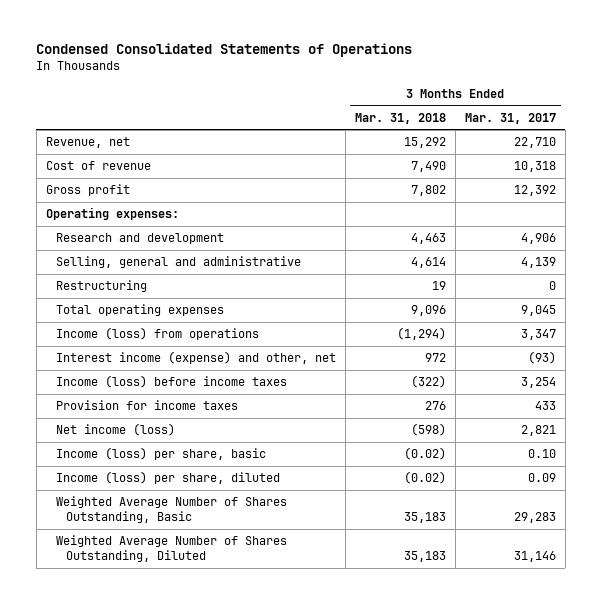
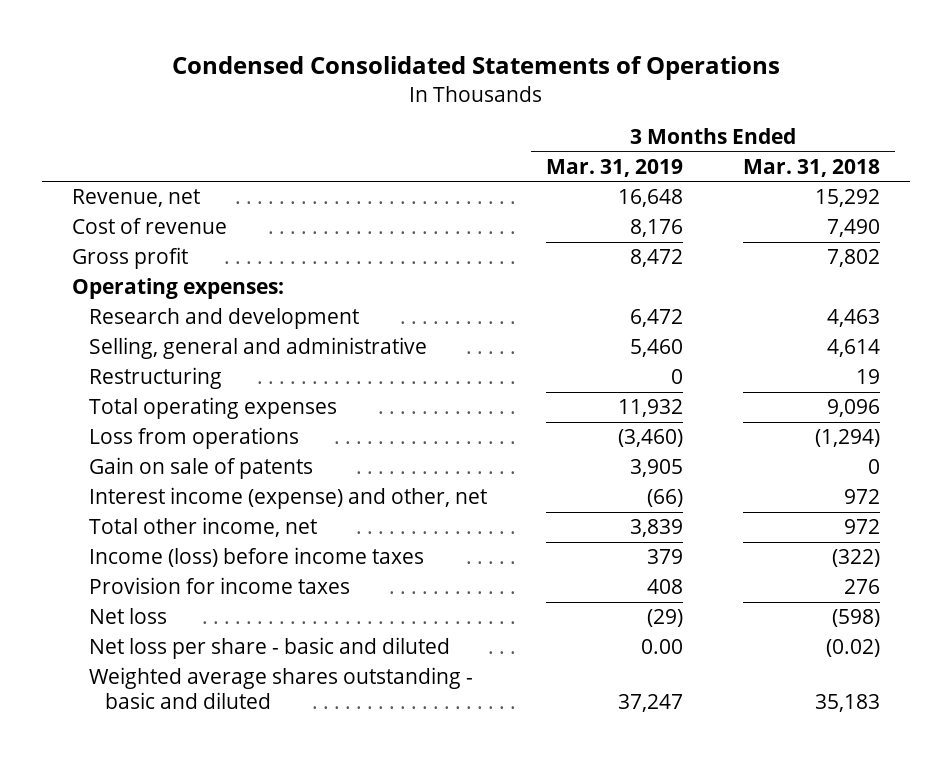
- | 3 Months Ended Mar. 31, 2018 | 3 Months Ended Mar. 31, 2017
+ | 3 Months Ended Mar. 31, 2019 | 3 Months Ended Mar. 31, 2018
- Income (loss) from operations | (1,294) | 3,347
+ Loss from operations | (3,460) | (1,294)
+ Gain on sale of patents | 3,905 | 0
+ Total other income, net | 3,839 | 972
- Net income (loss) | (598) | 2,821
- Income (loss) per share, basic | (0.02) | 0.10
- Income (loss) per share, diluted | (0.02) | 0.09
- Weighted Average Number of Shares Outstanding, Basic | 35,183 | 29,283
- Weighted Average Number of Shares Outstanding, Diluted | 35,183 | 31,146
+ Net loss | (29) | (598)
+ Net loss per share - basic and diluted | 0.00 | (0.02)
+ Weighted average shares outstanding - basic and diluted | 37,247 | 35,183

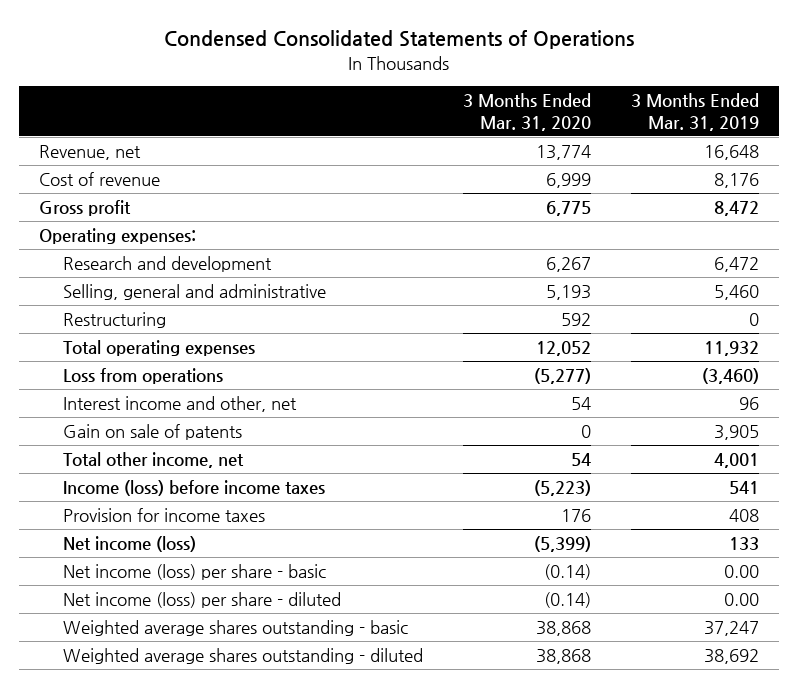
- | 3 Months Ended Mar. 31, 2019 | 3 Months Ended Mar. 31, 2018
+ | 3 Months Ended Mar. 31, 2020 | 3 Months Ended Mar. 31, 2019
+ Interest income and other, net | 54 | 96
- Interest income (expense) and other, net | (66) | 972
- Total other income, net | 3,839 | 972
- Income (loss) before income taxes | 379 | (322)
+ Total other income, net | 54 | 4,001
+ Income (loss) before income taxes | (5,223) | 541
- Net loss | (29) | (598)
- Net loss per share - basic and diluted | 0.00 | (0.02)
- Weighted average shares outstanding - basic and diluted | 37,247 | 35,183
+ Net income (loss) | (5,399) | 133
+ Net income (loss) per share - basic | (0.14) | 0.00
+ Net income (loss) per share - diluted | (0.14) | 0.00
+ Weighted average shares outstanding - basic | 38,868 | 37,247
+ Weighted average shares outstanding - diluted | 38,868 | 38,692

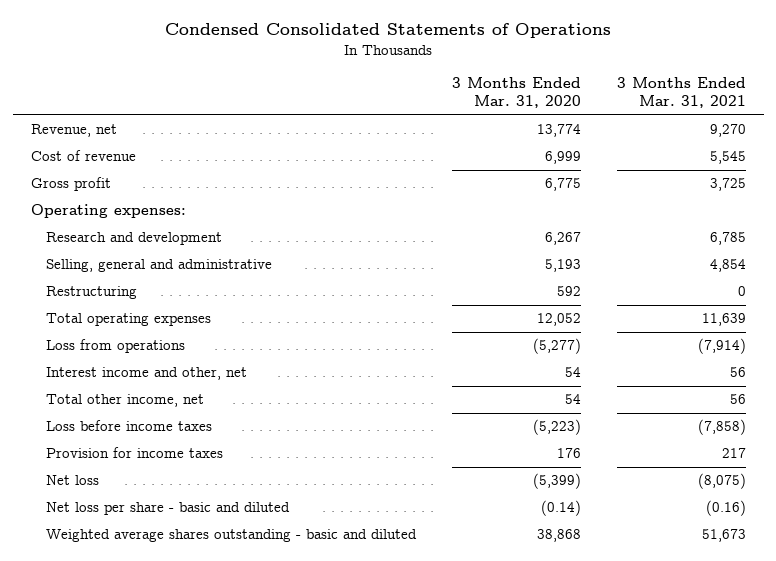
- | 3 Months Ended Mar. 31, 2020 | 3 Months Ended Mar. 31, 2019
+ | 3 Months Ended Mar. 31, 2020 | 3 Months Ended Mar. 31, 2021
- Gain on sale of patents | 0 | 3,905
- Income (loss) before income taxes | (5,223) | 541
+ Loss before income taxes | (5,223) | (7,858)
- Net income (loss) | (5,399) | 133
- Net income (loss) per share - basic | (0.14) | 0.00
- Net income (loss) per share - diluted | (0.14) | 0.00
- Weighted average shares outstanding - basic | 38,868 | 37,247
- Weighted average shares outstanding - diluted | 38,868 | 38,692
+ Net loss | (5,399) | (8,075)
+ Net loss per share - basic and diluted | (0.14) | (0.16)
+ Weighted average shares outstanding - basic and diluted | 38,868 | 51,673

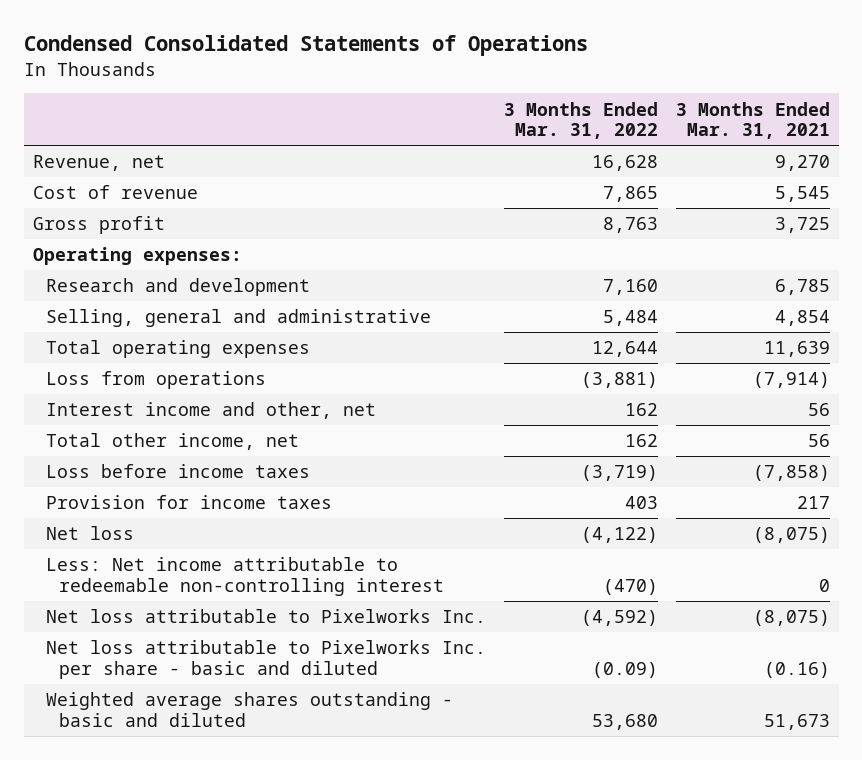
- | 3 Months Ended Mar. 31, 2020 | 3 Months Ended Mar. 31, 2021
+ | 3 Months Ended Mar. 31, 2022 | 3 Months Ended Mar. 31, 2021
- Restructuring | 592 | 0
- Net loss per share - basic and diluted | (0.14) | (0.16)
+ Less: Net income attributable to redeemable non-controlling interest | (470) | 0
+ Net loss attributable to Pixelworks Inc. | (4,592) | (8,075)
+ Net loss attributable to Pixelworks Inc. per share - basic and diluted | (0.09) | (0.16)

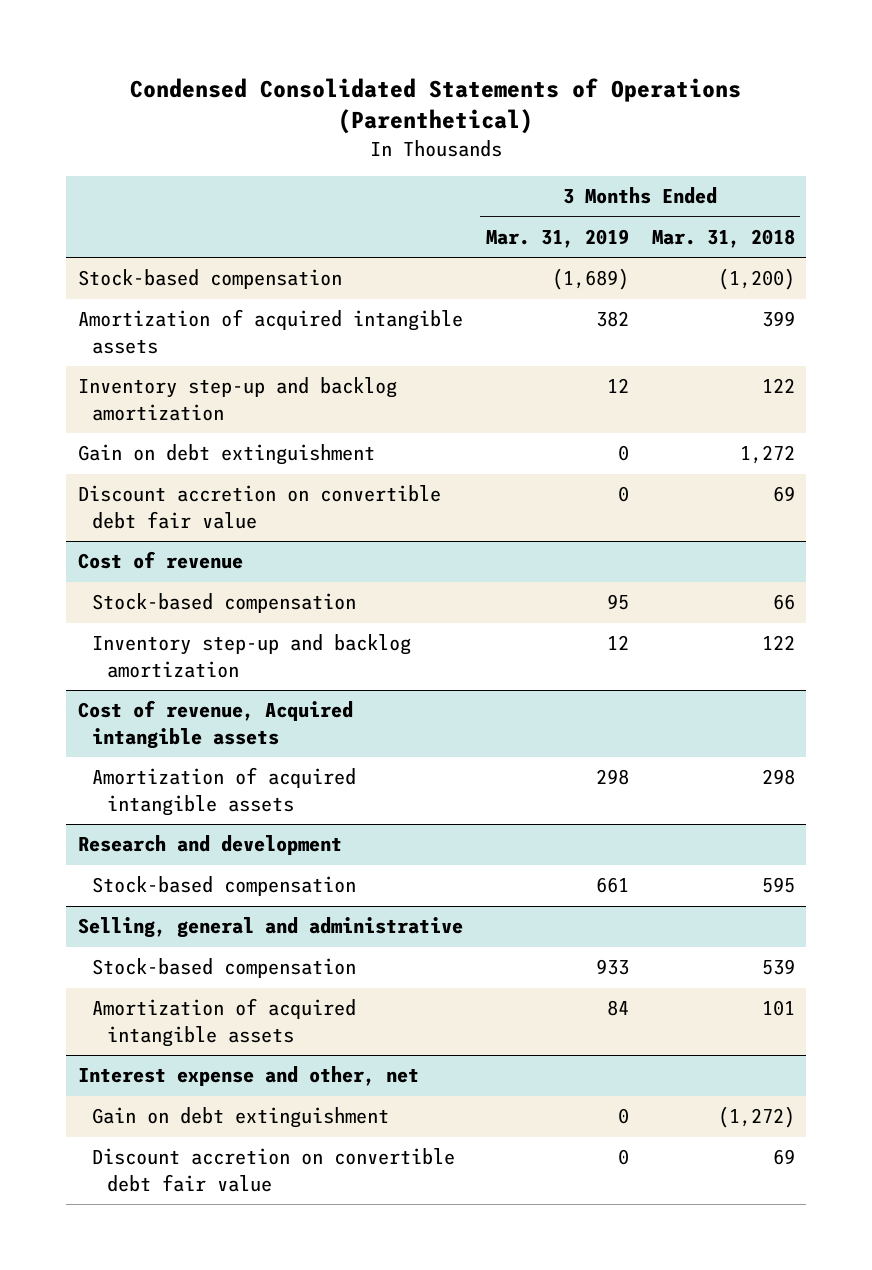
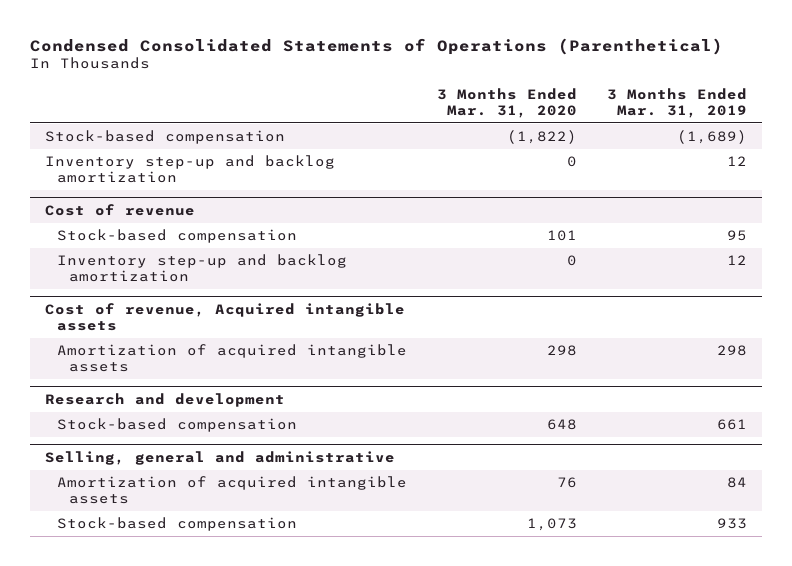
- | 3 Months Ended Mar. 31, 2019 | 3 Months Ended Mar. 31, 2018
+ | 3 Months Ended Mar. 31, 2020 | 3 Months Ended Mar. 31, 2019
- Amortization of acquired intangible assets | 382 | 399
- Gain on debt extinguishment | 0 | 1,272
- Discount accretion on convertible debt fair value | 0 | 69
- Interest expense and other, net
- Gain on debt extinguishment | 0 | (1,272)
- Discount accretion on convertible debt fair value | 0 | 69
@ Selling, general and administrative
moved down: Stock-based compensation | 1,073 | 933

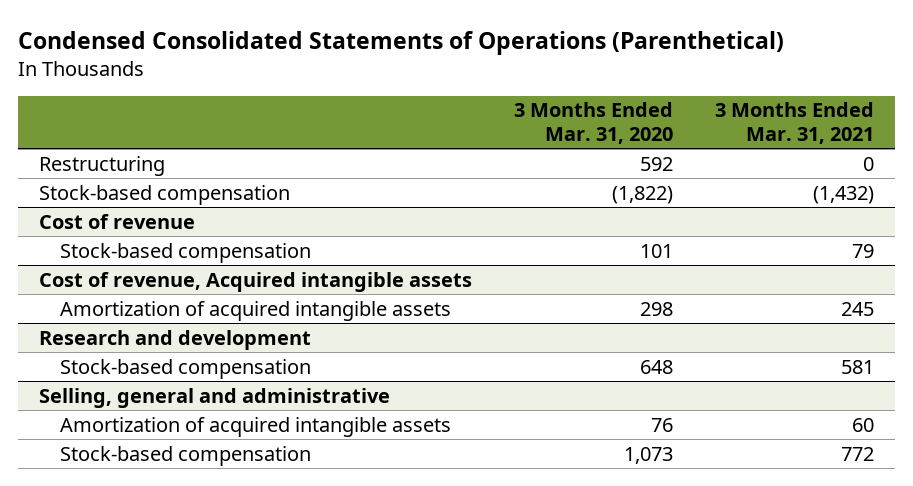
- | 3 Months Ended Mar. 31, 2020 | 3 Months Ended Mar. 31, 2019
+ | 3 Months Ended Mar. 31, 2020 | 3 Months Ended Mar. 31, 2021
+ Restructuring | 592 | 0
- Inventory step-up and backlog amortization | 0 | 12
@ Cost of revenue
- Inventory step-up and backlog amortization | 0 | 12

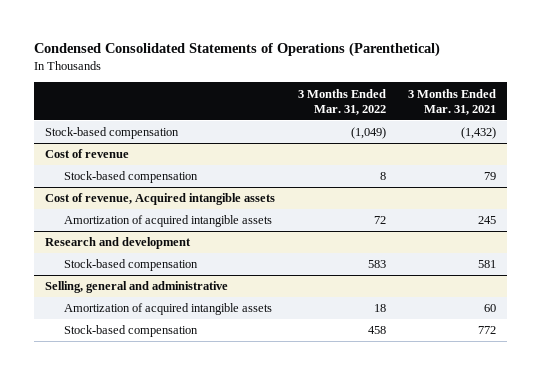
- | 3 Months Ended Mar. 31, 2020 | 3 Months Ended Mar. 31, 2021
+ | 3 Months Ended Mar. 31, 2022 | 3 Months Ended Mar. 31, 2021
- Restructuring | 592 | 0

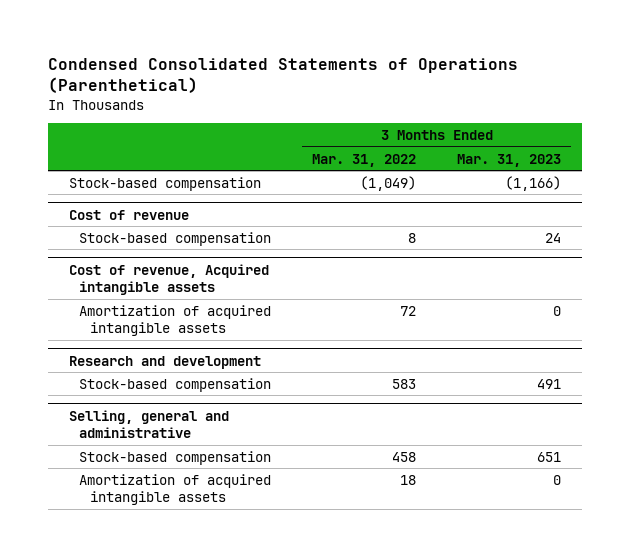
- | 3 Months Ended Mar. 31, 2022 | 3 Months Ended Mar. 31, 2021
+ | 3 Months Ended Mar. 31, 2022 | 3 Months Ended Mar. 31, 2023
@ Selling, general and administrative
moved down: Amortization of acquired intangible assets | 18 | 0

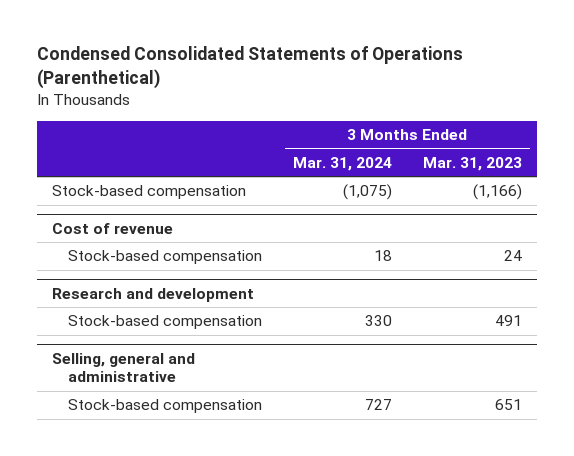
- | 3 Months Ended Mar. 31, 2022 | 3 Months Ended Mar. 31, 2023
+ | 3 Months Ended Mar. 31, 2024 | 3 Months Ended Mar. 31, 2023
- Cost of revenue, Acquired intangible assets
- Amortization of acquired intangible assets | 72 | 0
@ Selling, general and administrative
- Amortization of acquired intangible assets | 18 | 0

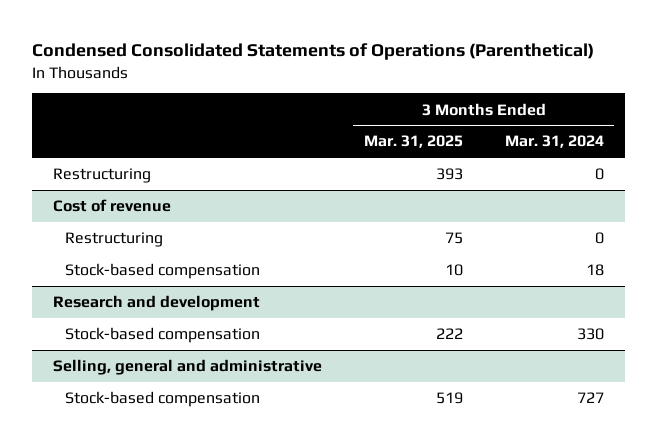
- | 3 Months Ended Mar. 31, 2024 | 3 Months Ended Mar. 31, 2023
+ | 3 Months Ended Mar. 31, 2025 | 3 Months Ended Mar. 31, 2024
- Stock-based compensation | (1,075) | (1,166)
+ Restructuring | 393 | 0
@ Cost of revenue
+ Restructuring | 75 | 0

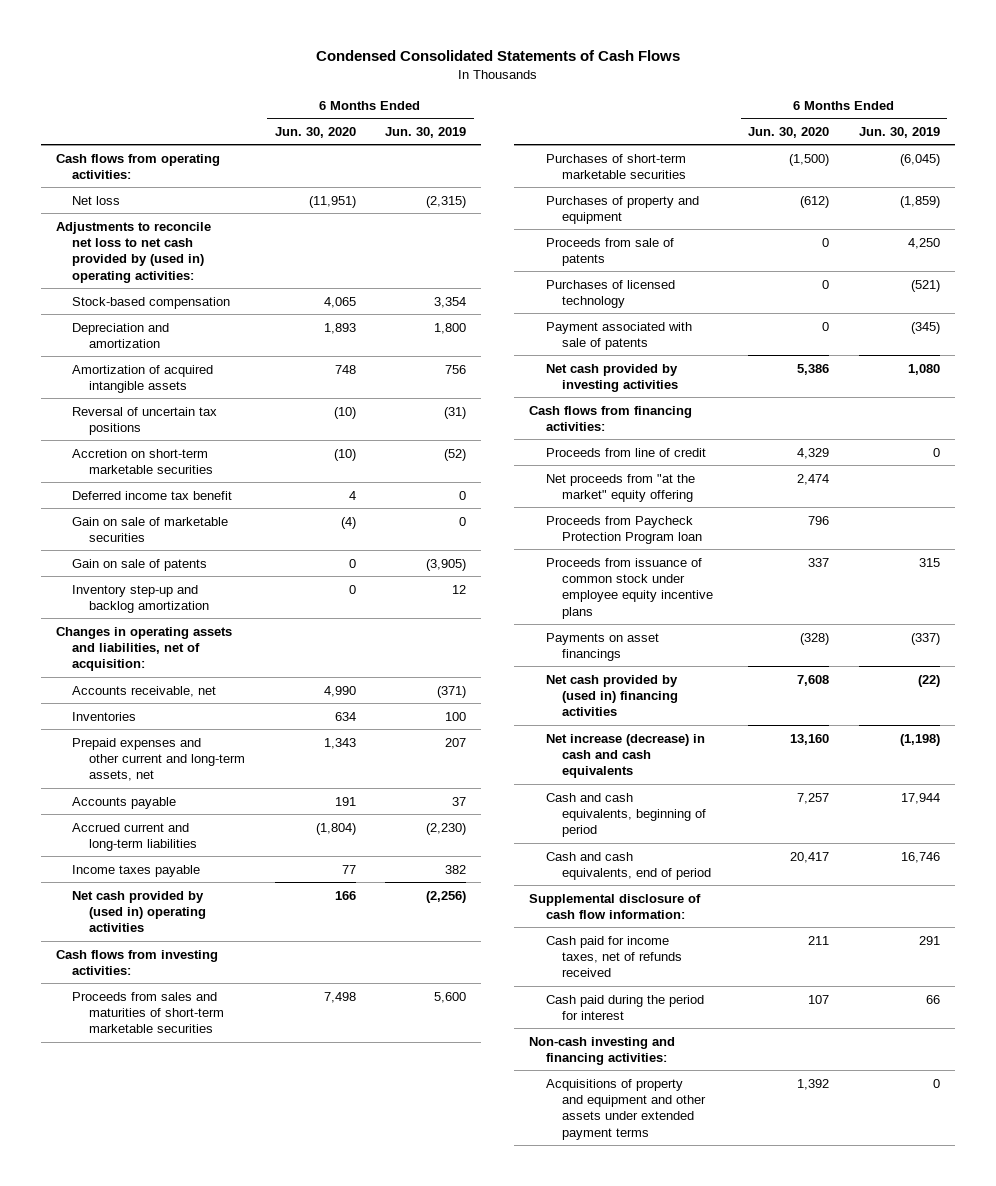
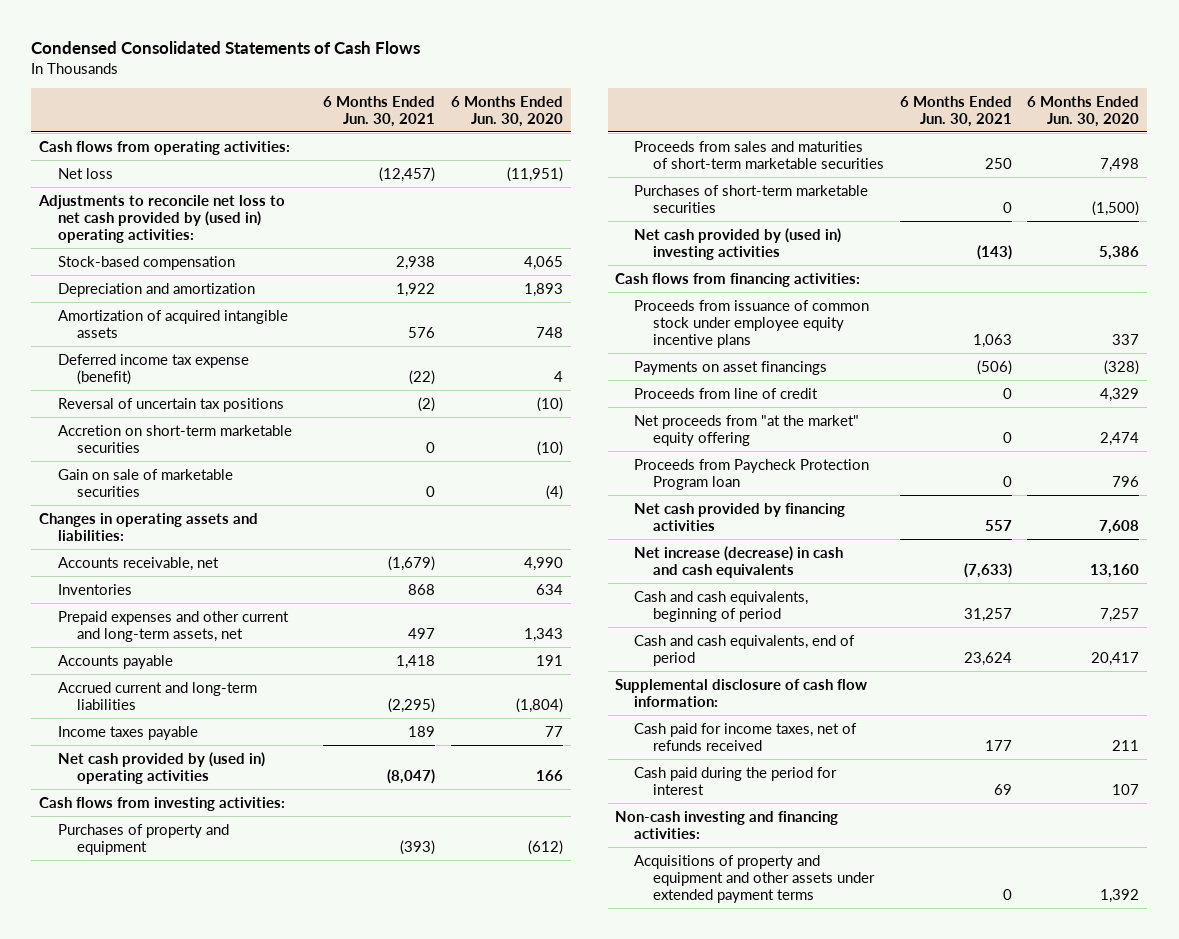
- | 6 Months Ended Jun. 30, 2020 | 6 Months Ended Jun. 30, 2019
+ | 6 Months Ended Jun. 30, 2021 | 6 Months Ended Jun. 30, 2020
+ Deferred income tax expense (benefit) | (22) | 4
- Deferred income tax benefit | 4 | 0
- Gain on sale of patents | 0 | (3,905)
- Inventory step-up and backlog amortization | 0 | 12
- Changes in operating assets and liabilities, net of acquisition:
+ Changes in operating assets and liabilities:
moved up: Purchases of property and equipment | (393) | (612)
- Proceeds from sale of patents | 0 | 4,250
- Purchases of licensed technology | 0 | (521)
- Payment associated with sale of patents | 0 | (345)
- Net cash provided by investing activities | 5,386 | 1,080
+ Net cash provided by (used in) investing activities | (143) | 5,386
moved up: Proceeds from issuance of common stock under employee equity incentive plans | 1,063 | 337
moved up: Payments on asset financings | (506) | (328)
- Net cash provided by (used in) financing activities | 7,608 | (22)
+ Net cash provided by financing activities | 557 | 7,608

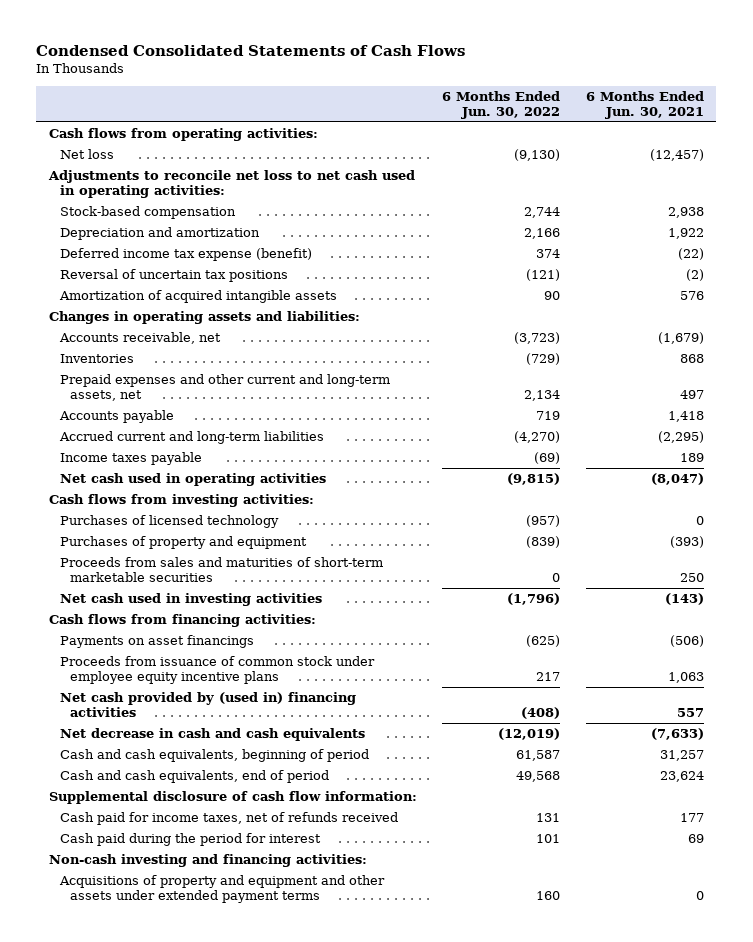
- | 6 Months Ended Jun. 30, 2021 | 6 Months Ended Jun. 30, 2020
+ | 6 Months Ended Jun. 30, 2022 | 6 Months Ended Jun. 30, 2021
- Adjustments to reconcile net loss to net cash provided by (used in) operating activities:
+ Adjustments to reconcile net loss to net cash used in operating activities:
- Accretion on short-term marketable securities | 0 | (10)
- Gain on sale of marketable securities | 0 | (4)
moved down: Amortization of acquired intangible assets | 90 | 576
- Net cash provided by (used in) operating activities | (8,047) | 166
+ Net cash used in operating activities | (9,815) | (8,047)
+ Purchases of licensed technology | (957) | 0
- Purchases of short-term marketable securities | 0 | (1,500)
- Net cash provided by (used in) investing activities | (143) | 5,386
+ Net cash used in investing activities | (1,796) | (143)
- Proceeds from line of credit | 0 | 4,329
- Net proceeds from "at the market" equity offering | 0 | 2,474
- Proceeds from Paycheck Protection Program loan | 0 | 796
- Net cash provided by financing activities | 557 | 7,608
- Net increase (decrease) in cash and cash equivalents | (7,633) | 13,160
moved down: Proceeds from issuance of common stock under employee equity incentive plans | 217 | 1,063
+ Net cash provided by (used in) financing activities | (408) | 557
+ Net decrease in cash and cash equivalents | (12,019) | (7,633)

